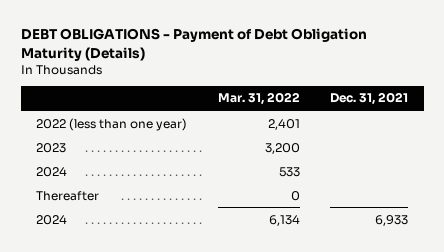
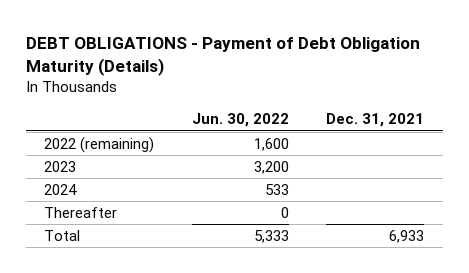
- | Mar. 31, 2022 | Dec. 31, 2021
+ | Jun. 30, 2022 | Dec. 31, 2021
- 2022 (less than one year) | 2,401 |
+ 2022 (remaining) | 1,600 |
- 2024 | 6,134 | 6,933
+ Total | 5,333 | 6,933

